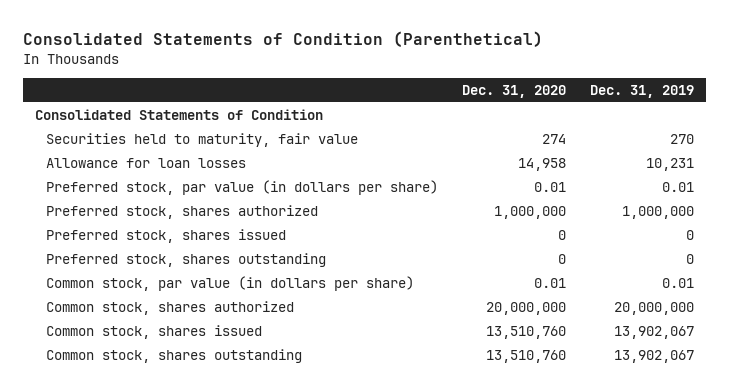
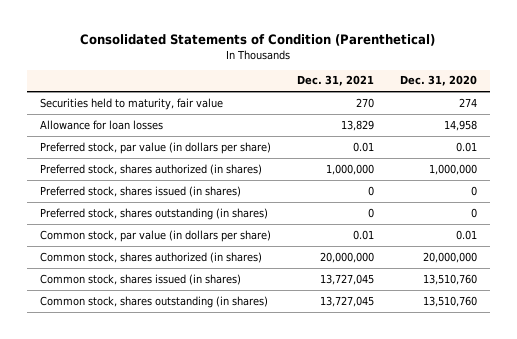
- | Dec. 31, 2020 | Dec. 31, 2019
+ | Dec. 31, 2021 | Dec. 31, 2020
- Consolidated Statements of Condition
- Preferred stock, shares authorized | 1,000,000 | 1,000,000
- Preferred stock, shares issued | 0 | 0
- Preferred stock, shares outstanding | 0 | 0
+ Preferred stock, shares authorized (in shares) | 1,000,000 | 1,000,000
+ Preferred stock, shares issued (in shares) | 0 | 0
+ Preferred stock, shares outstanding (in shares) | 0 | 0
- Common stock, shares authorized | 20,000,000 | 20,000,000
- Common stock, shares issued | 13,510,760 | 13,902,067
- Common stock, shares outstanding | 13,510,760 | 13,902,067
+ Common stock, shares authorized (in shares) | 20,000,000 | 20,000,000
+ Common stock, shares issued (in shares) | 13,727,045 | 13,510,760
+ Common stock, shares outstanding (in shares) | 13,727,045 | 13,510,760

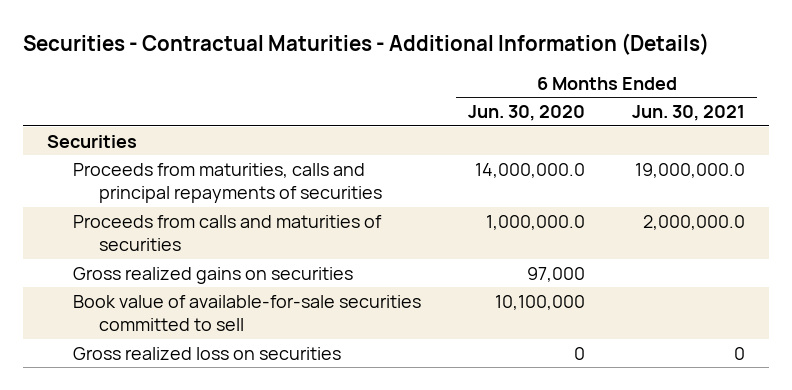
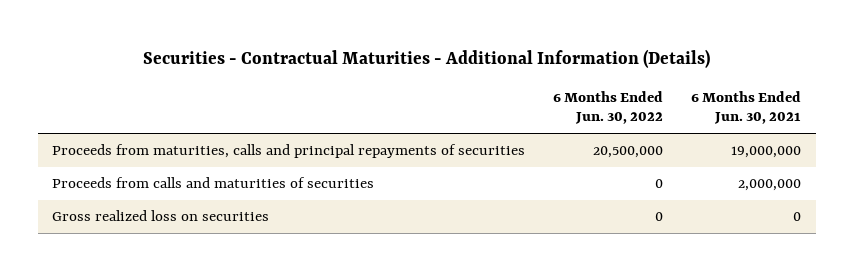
- | 6 Months Ended Jun. 30, 2020 | 6 Months Ended Jun. 30, 2021
+ | 6 Months Ended Jun. 30, 2022 | 6 Months Ended Jun. 30, 2021
- Securities
- Proceeds from maturities, calls and principal repayments of securities | 14,000,000.0 | 19,000,000.0
- Proceeds from calls and maturities of securities | 1,000,000.0 | 2,000,000.0
- Gross realized gains on securities | 97,000 |
- Book value of available-for-sale securities committed to sell | 10,100,000 |
+ Proceeds from maturities, calls and principal repayments of securities | 20,500,000 | 19,000,000
+ Proceeds from calls and maturities of securities | 0 | 2,000,000

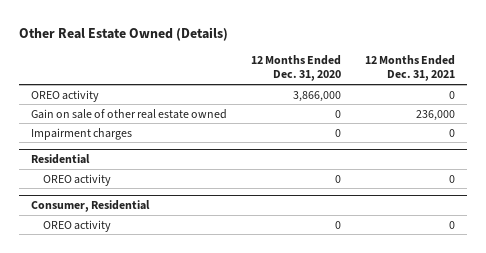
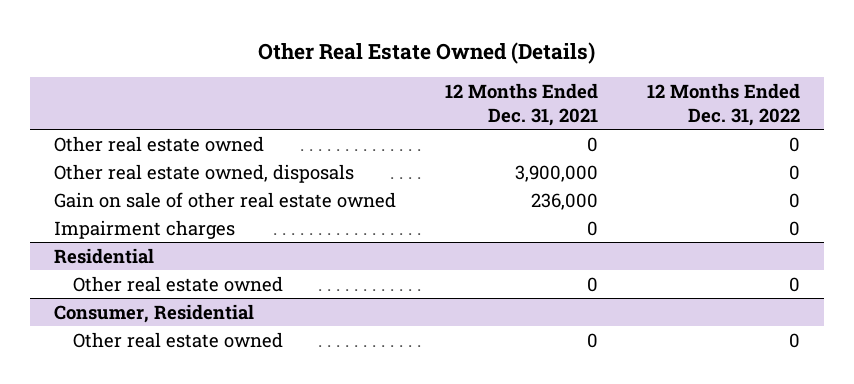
- | 12 Months Ended Dec. 31, 2020 | 12 Months Ended Dec. 31, 2021
+ | 12 Months Ended Dec. 31, 2021 | 12 Months Ended Dec. 31, 2022
- OREO activity | 3,866,000 | 0
+ Other real estate owned | 0 | 0
+ Other real estate owned, disposals | 3,900,000 | 0
@ Residential
- OREO activity | 0 | 0
+ Other real estate owned | 0 | 0
@ Consumer, Residential
- OREO activity | 0 | 0
+ Other real estate owned | 0 | 0

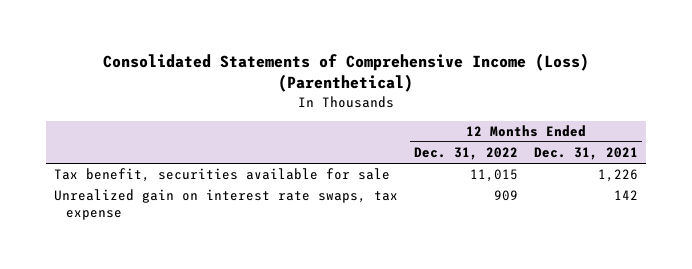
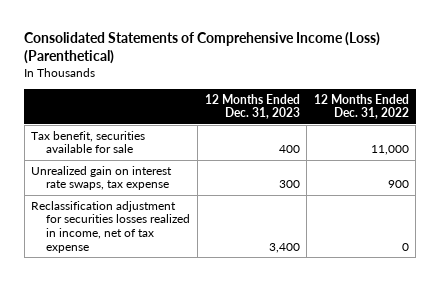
- | 12 Months Ended Dec. 31, 2022 | 12 Months Ended Dec. 31, 2021
+ | 12 Months Ended Dec. 31, 2023 | 12 Months Ended Dec. 31, 2022
- Tax benefit, securities available for sale | 11,015 | 1,226
- Unrealized gain on interest rate swaps, tax expense | 909 | 142
+ Tax benefit, securities available for sale | 400 | 11,000
+ Unrealized gain on interest rate swaps, tax expense | 300 | 900
+ Reclassification adjustment for securities losses realized in income, net of tax expense | 3,400 | 0

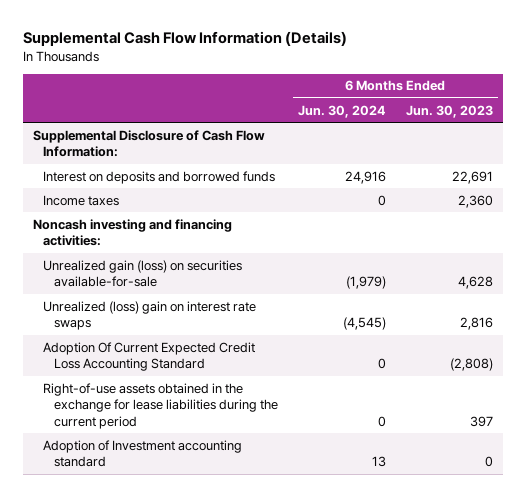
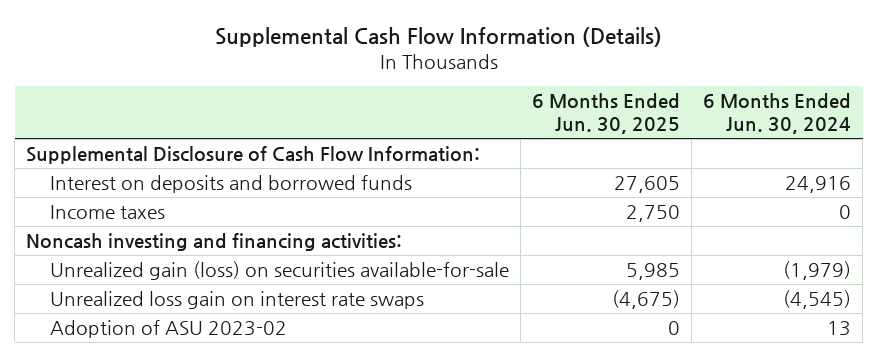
- | 6 Months Ended Jun. 30, 2024 | 6 Months Ended Jun. 30, 2023
+ | 6 Months Ended Jun. 30, 2025 | 6 Months Ended Jun. 30, 2024
- Unrealized (loss) gain on interest rate swaps | (4,545) | 2,816
- Adoption Of Current Expected Credit Loss Accounting Standard | 0 | (2,808)
- Right-of-use assets obtained in the exchange for lease liabilities during the current period | 0 | 397
- Adoption of Investment accounting standard | 13 | 0
+ Unrealized loss gain on interest rate swaps | (4,675) | (4,545)
+ Adoption of ASU 2023-02 | 0 | 13

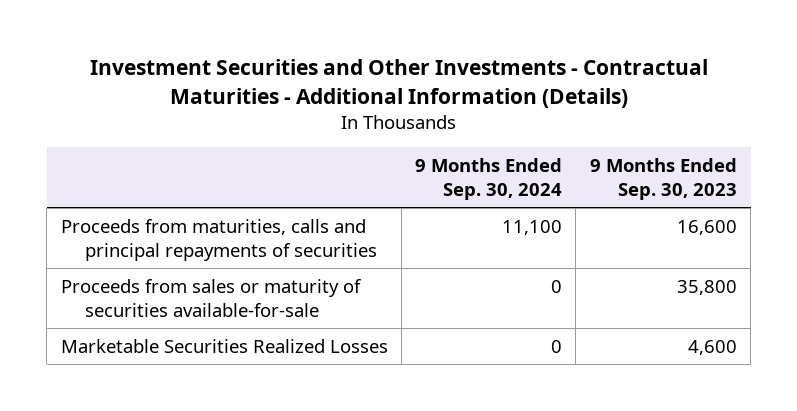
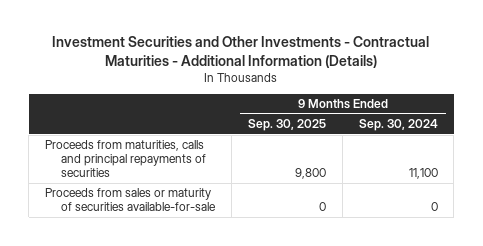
- | 9 Months Ended Sep. 30, 2024 | 9 Months Ended Sep. 30, 2023
+ | 9 Months Ended Sep. 30, 2025 | 9 Months Ended Sep. 30, 2024
- Marketable Securities Realized Losses | 0 | 4,600

